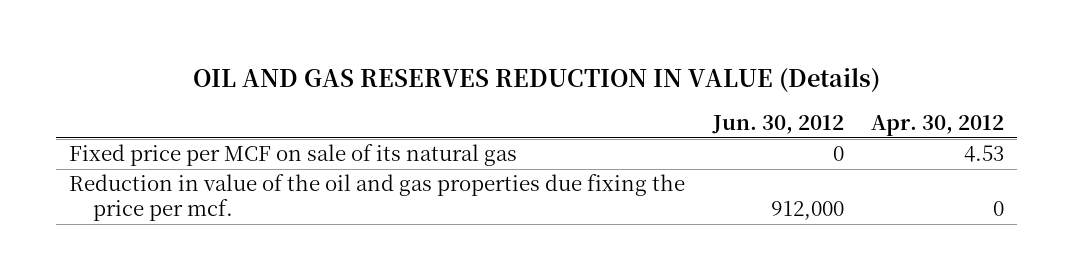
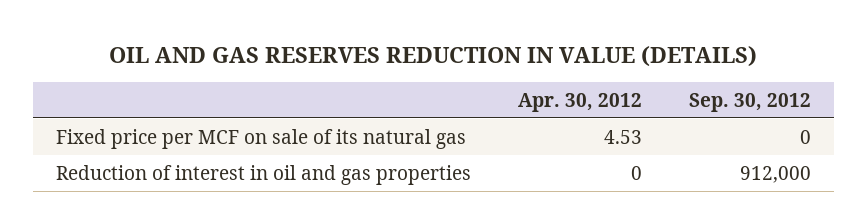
- OIL AND GAS RESERVES REDUCTION IN VALUE (Details)
+ OIL AND GAS RESERVES REDUCTION IN VALUE (DETAILS)
- | Jun. 30, 2012 | Apr. 30, 2012
+ | Apr. 30, 2012 | Sep. 30, 2012
- Reduction in value of the oil and gas properties due fixing the price per mcf. | 912,000 | 0
+ Reduction of interest in oil and gas properties | 0 | 912,000

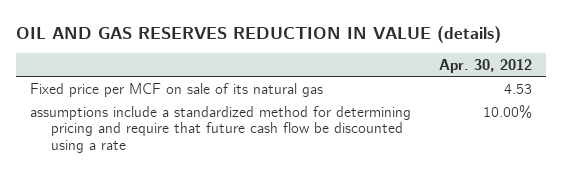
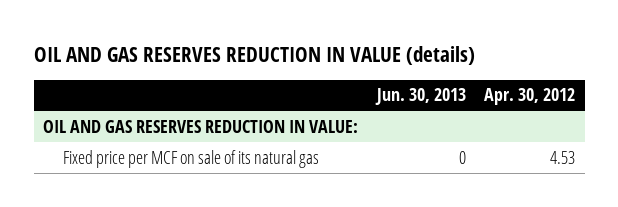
- | Apr. 30, 2012
+ | Jun. 30, 2013 | Apr. 30, 2012
+ OIL AND GAS RESERVES REDUCTION IN VALUE:
- assumptions include a standardized method for determining pricing and require that future cash flow be discounted using a rate | 10.00%

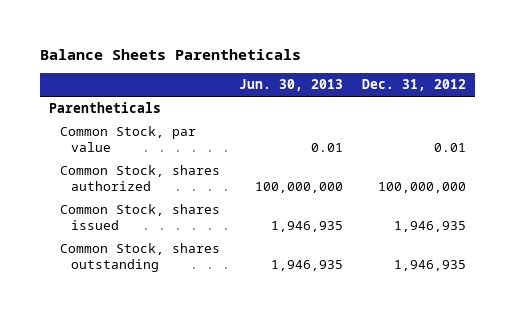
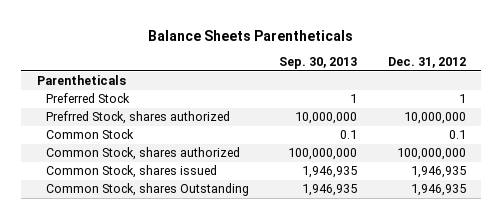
- | Jun. 30, 2013 | Dec. 31, 2012
+ | Sep. 30, 2013 | Dec. 31, 2012
- Common Stock, par value | 0.01 | 0.01
+ Preferred Stock | 1 | 1
+ Prefrred Stock, shares authorized | 10,000,000 | 10,000,000
+ Common Stock | 0.1 | 0.1
- Common Stock, shares outstanding | 1,946,935 | 1,946,935
+ Common Stock, shares Outstanding | 1,946,935 | 1,946,935

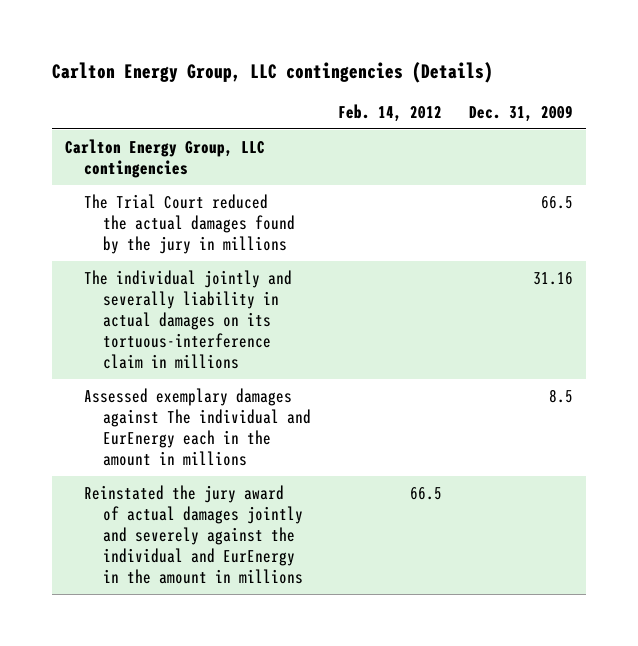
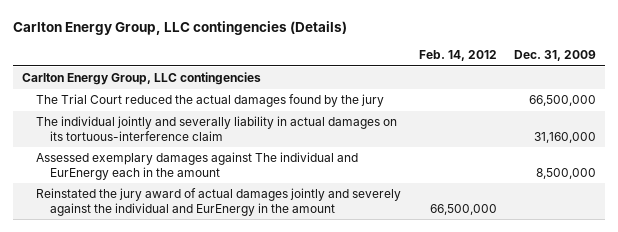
- The Trial Court reduced the actual damages found by the jury in millions | | 66.5
- The individual jointly and severally liability in actual damages on its tortuous-interference claim in millions | | 31.16
- Assessed exemplary damages against The individual and EurEnergy each in the amount in millions | | 8.5
- Reinstated the jury award of actual damages jointly and severely against the individual and EurEnergy in the amount in millions | 66.5 |
+ The Trial Court reduced the actual damages found by the jury | | 66,500,000
+ The individual jointly and severally liability in actual damages on its tortuous-interference claim | | 31,160,000
+ Assessed exemplary damages against The individual and EurEnergy each in the amount | | 8,500,000
+ Reinstated the jury award of actual damages jointly and severely against the individual and EurEnergy in the amount | 66,500,000 |

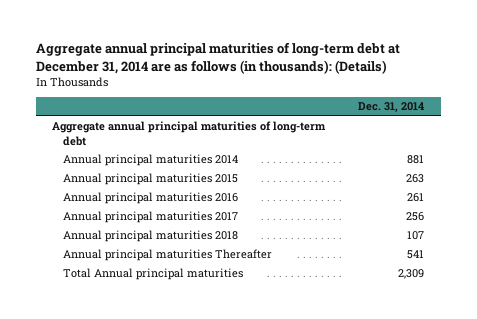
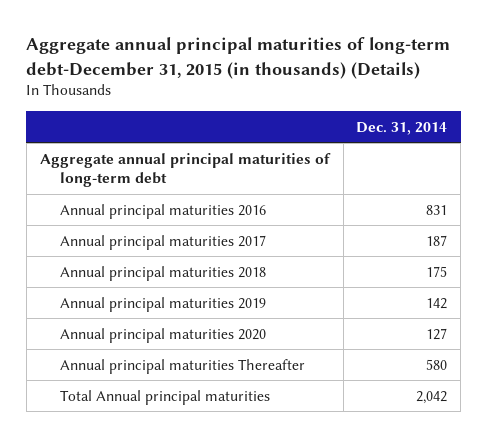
- Aggregate annual principal maturities of long-term debt at December 31, 2014 are as follows (in thousands): (Details)
+ Aggregate annual principal maturities of long-term debt-December 31, 2015 (in thousands) (Details)
- Annual principal maturities 2014 | 881
- Annual principal maturities 2015 | 263
- Annual principal maturities 2016 | 261
- Annual principal maturities 2017 | 256
- Annual principal maturities 2018 | 107
- Annual principal maturities Thereafter | 541
- Total Annual principal maturities | 2,309
+ Annual principal maturities 2016 | 831
+ Annual principal maturities 2017 | 187
+ Annual principal maturities 2018 | 175
+ Annual principal maturities 2019 | 142
+ Annual principal maturities 2020 | 127
+ Annual principal maturities Thereafter | 580
+ Total Annual principal maturities | 2,042

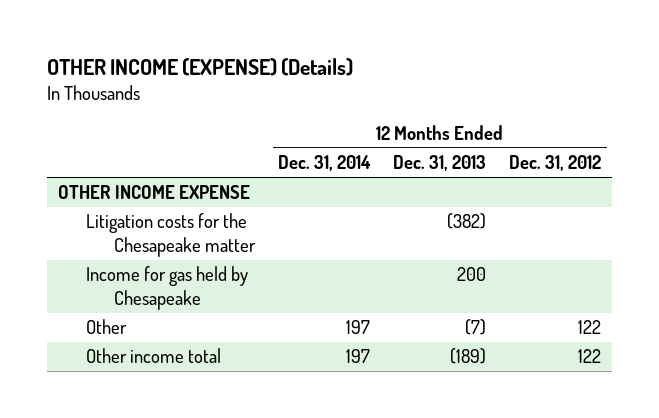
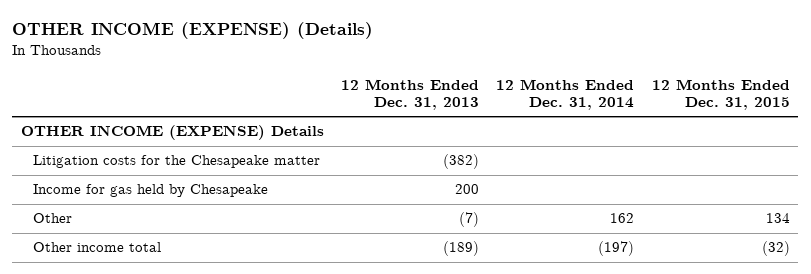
- | 12 Months Ended Dec. 31, 2014 | 12 Months Ended Dec. 31, 2013 | 12 Months Ended Dec. 31, 2012
+ | 12 Months Ended Dec. 31, 2013 | 12 Months Ended Dec. 31, 2014 | 12 Months Ended Dec. 31, 2015
- OTHER INCOME EXPENSE
+ OTHER INCOME (EXPENSE) Details
- Other | 197 | (7) | 122
- Other income total | 197 | (189) | 122
+ Other | (7) | 162 | 134
+ Other income total | (189) | (197) | (32)

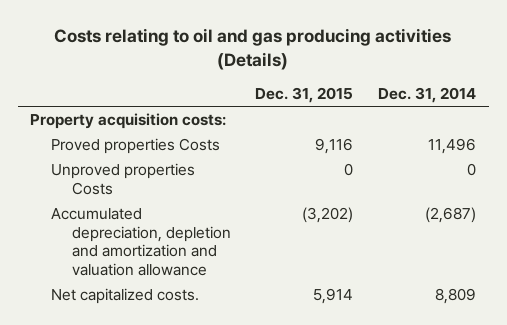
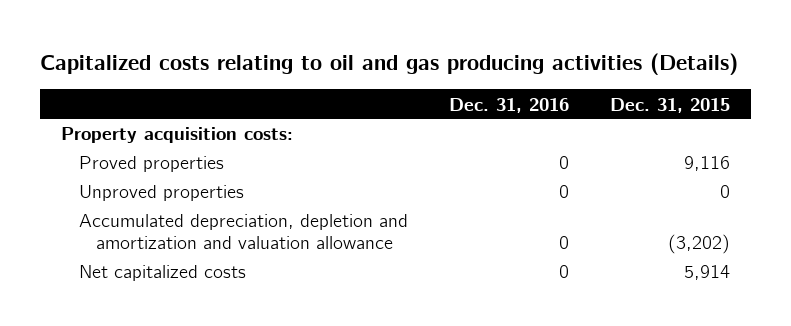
- Costs relating to oil and gas producing activities (Details)
+ Capitalized costs relating to oil and gas producing activities (Details)
- | Dec. 31, 2015 | Dec. 31, 2014
+ | Dec. 31, 2016 | Dec. 31, 2015
- Proved properties Costs | 9,116 | 11,496
- Unproved properties Costs | 0 | 0
+ Proved properties | 0 | 9,116
+ Unproved properties | 0 | 0
- Net capitalized costs. | 5,914 | 8,809
+ Net capitalized costs | 0 | 5,914

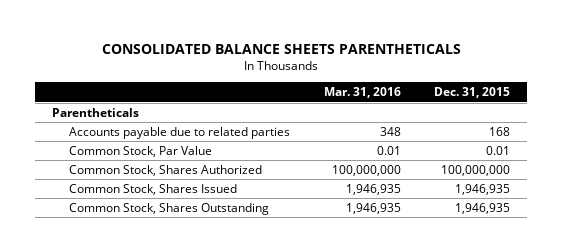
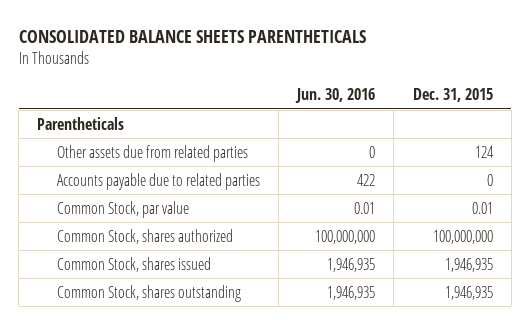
- | Mar. 31, 2016 | Dec. 31, 2015
+ | Jun. 30, 2016 | Dec. 31, 2015
- Accounts payable due to related parties | 348 | 168
- Common Stock, Par Value | 0.01 | 0.01
- Common Stock, Shares Authorized | 100,000,000 | 100,000,000
- Common Stock, Shares Issued | 1,946,935 | 1,946,935
- Common Stock, Shares Outstanding | 1,946,935 | 1,946,935
+ Other assets due from related parties | 0 | 124
+ Accounts payable due to related parties | 422 | 0
+ Common Stock, par value | 0.01 | 0.01
+ Common Stock, shares authorized | 100,000,000 | 100,000,000
+ Common Stock, shares issued | 1,946,935 | 1,946,935
+ Common Stock, shares outstanding | 1,946,935 | 1,946,935

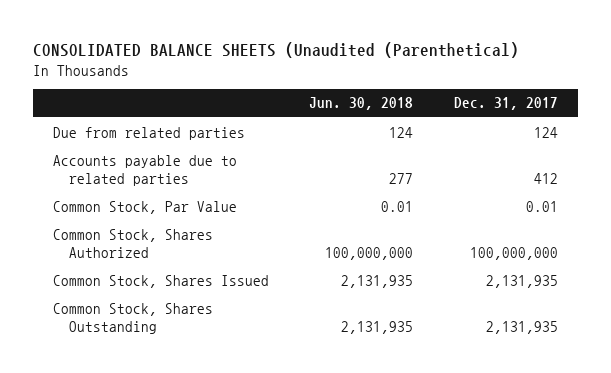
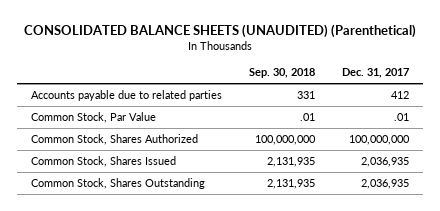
- CONSOLIDATED BALANCE SHEETS (Unaudited (Parenthetical)
+ CONSOLIDATED BALANCE SHEETS (UNAUDITED) (Parenthetical)
- | Jun. 30, 2018 | Dec. 31, 2017
+ | Sep. 30, 2018 | Dec. 31, 2017
- Due from related parties | 124 | 124
- Common Stock, Par Value | 0.01 | 0.01
+ Common Stock, Par Value | .01 | .01
- Common Stock, Shares Issued | 2,131,935 | 2,131,935
- Common Stock, Shares Outstanding | 2,131,935 | 2,131,935
+ Common Stock, Shares Issued | 2,131,935 | 2,036,935
+ Common Stock, Shares Outstanding | 2,131,935 | 2,036,935

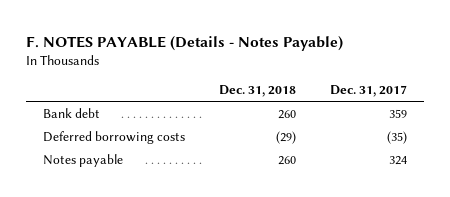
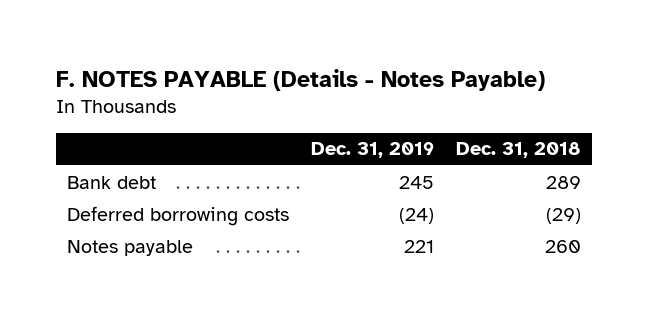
- | Dec. 31, 2018 | Dec. 31, 2017
+ | Dec. 31, 2019 | Dec. 31, 2018
- Bank debt | 260 | 359
+ Bank debt | 245 | 289

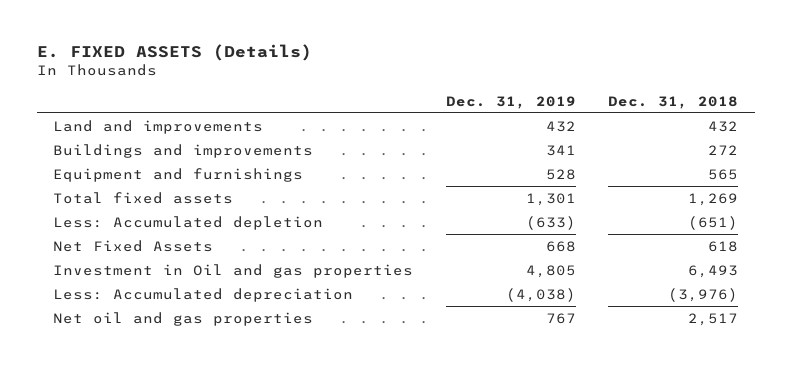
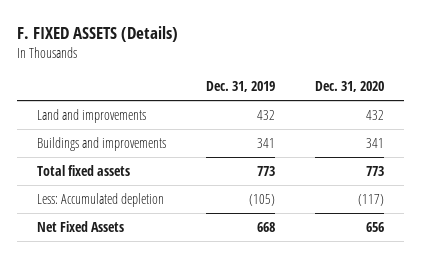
- E. FIXED ASSETS (Details)
+ F. FIXED ASSETS (Details)
- | Dec. 31, 2019 | Dec. 31, 2018
+ | Dec. 31, 2019 | Dec. 31, 2020
- Equipment and furnishings | 528 | 565
- Total fixed assets | 1,301 | 1,269
- Less: Accumulated depletion | (633) | (651)
+ Total fixed assets | 773 | 773
+ Less: Accumulated depletion | (105) | (117)
- Investment in Oil and gas properties | 4,805 | 6,493
- Less: Accumulated depreciation | (4,038) | (3,976)
- Net oil and gas properties | 767 | 2,517

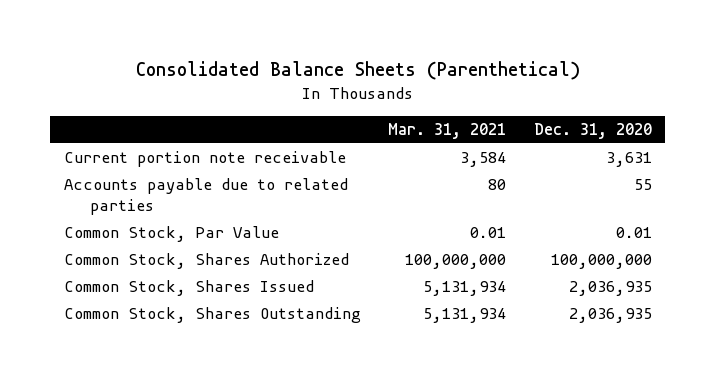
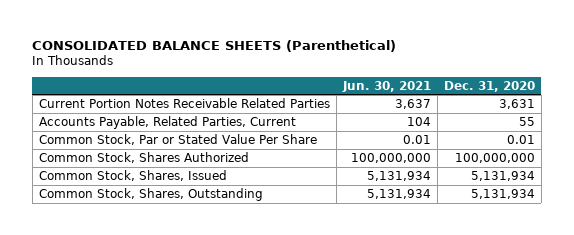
- Consolidated Balance Sheets (Parenthetical)
+ CONSOLIDATED BALANCE SHEETS (Parenthetical)
- | Mar. 31, 2021 | Dec. 31, 2020
+ | Jun. 30, 2021 | Dec. 31, 2020
- Current portion note receivable | 3,584 | 3,631
- Accounts payable due to related parties | 80 | 55
- Common Stock, Par Value | 0.01 | 0.01
+ Current Portion Notes Receivable Related Parties | 3,637 | 3,631
+ Accounts Payable, Related Parties, Current | 104 | 55
+ Common Stock, Par or Stated Value Per Share | 0.01 | 0.01
- Common Stock, Shares Issued | 5,131,934 | 2,036,935
- Common Stock, Shares Outstanding | 5,131,934 | 2,036,935
+ Common Stock, Shares, Issued | 5,131,934 | 5,131,934
+ Common Stock, Shares, Outstanding | 5,131,934 | 5,131,934

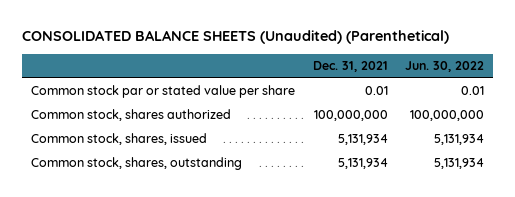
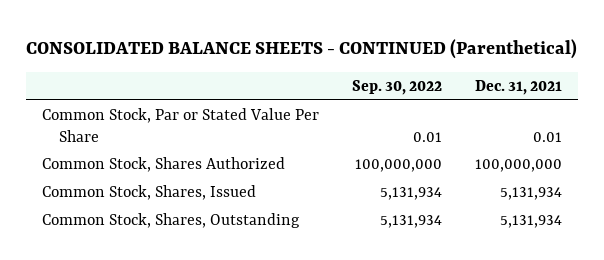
- CONSOLIDATED BALANCE SHEETS (Unaudited) (Parenthetical)
+ CONSOLIDATED BALANCE SHEETS - CONTINUED (Parenthetical)
- | Dec. 31, 2021 | Jun. 30, 2022
+ | Sep. 30, 2022 | Dec. 31, 2021
- Common stock par or stated value per share | 0.01 | 0.01
- Common stock, shares authorized | 100,000,000 | 100,000,000
- Common stock, shares, issued | 5,131,934 | 5,131,934
- Common stock, shares, outstanding | 5,131,934 | 5,131,934
+ Common Stock, Par or Stated Value Per Share | 0.01 | 0.01
+ Common Stock, Shares Authorized | 100,000,000 | 100,000,000
+ Common Stock, Shares, Issued | 5,131,934 | 5,131,934
+ Common Stock, Shares, Outstanding | 5,131,934 | 5,131,934

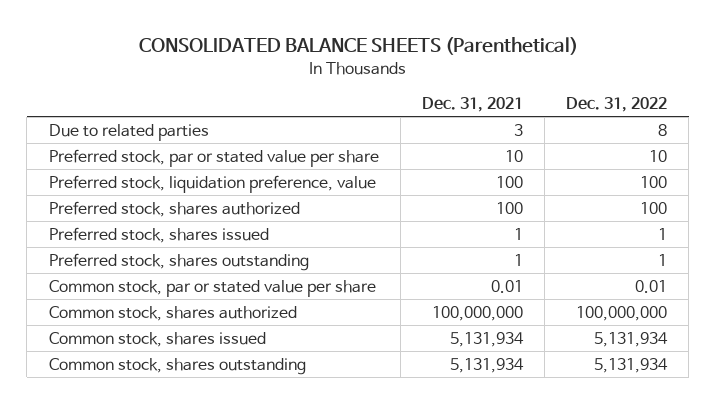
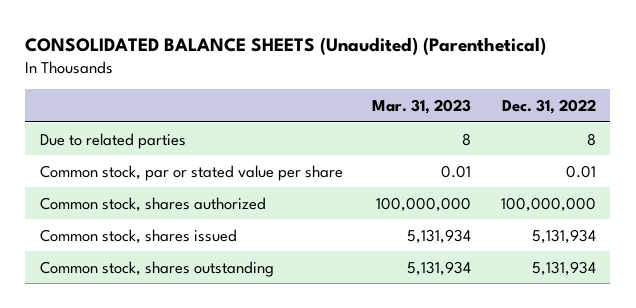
- CONSOLIDATED BALANCE SHEETS (Parenthetical)
+ CONSOLIDATED BALANCE SHEETS (Unaudited) (Parenthetical)
- | Dec. 31, 2021 | Dec. 31, 2022
+ | Mar. 31, 2023 | Dec. 31, 2022
- Preferred stock, par or stated value per share | 10 | 10
- Preferred stock, liquidation preference, value | 100 | 100
- Preferred stock, shares authorized | 100 | 100
- Preferred stock, shares issued | 1 | 1
- Preferred stock, shares outstanding | 1 | 1

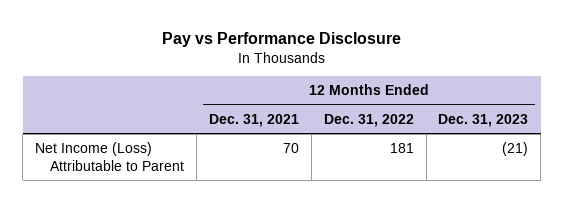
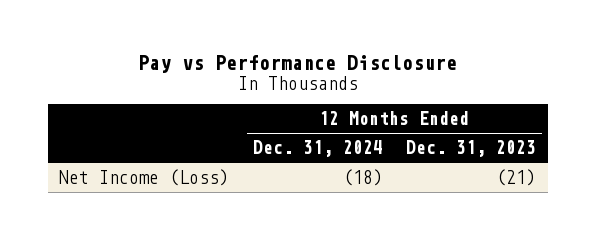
- | 12 Months Ended Dec. 31, 2021 | 12 Months Ended Dec. 31, 2022 | 12 Months Ended Dec. 31, 2023
+ | 12 Months Ended Dec. 31, 2024 | 12 Months Ended Dec. 31, 2023
- Net Income (Loss) Attributable to Parent | 70 | 181 | (21)
+ Net Income (Loss) | (18) | (21)

